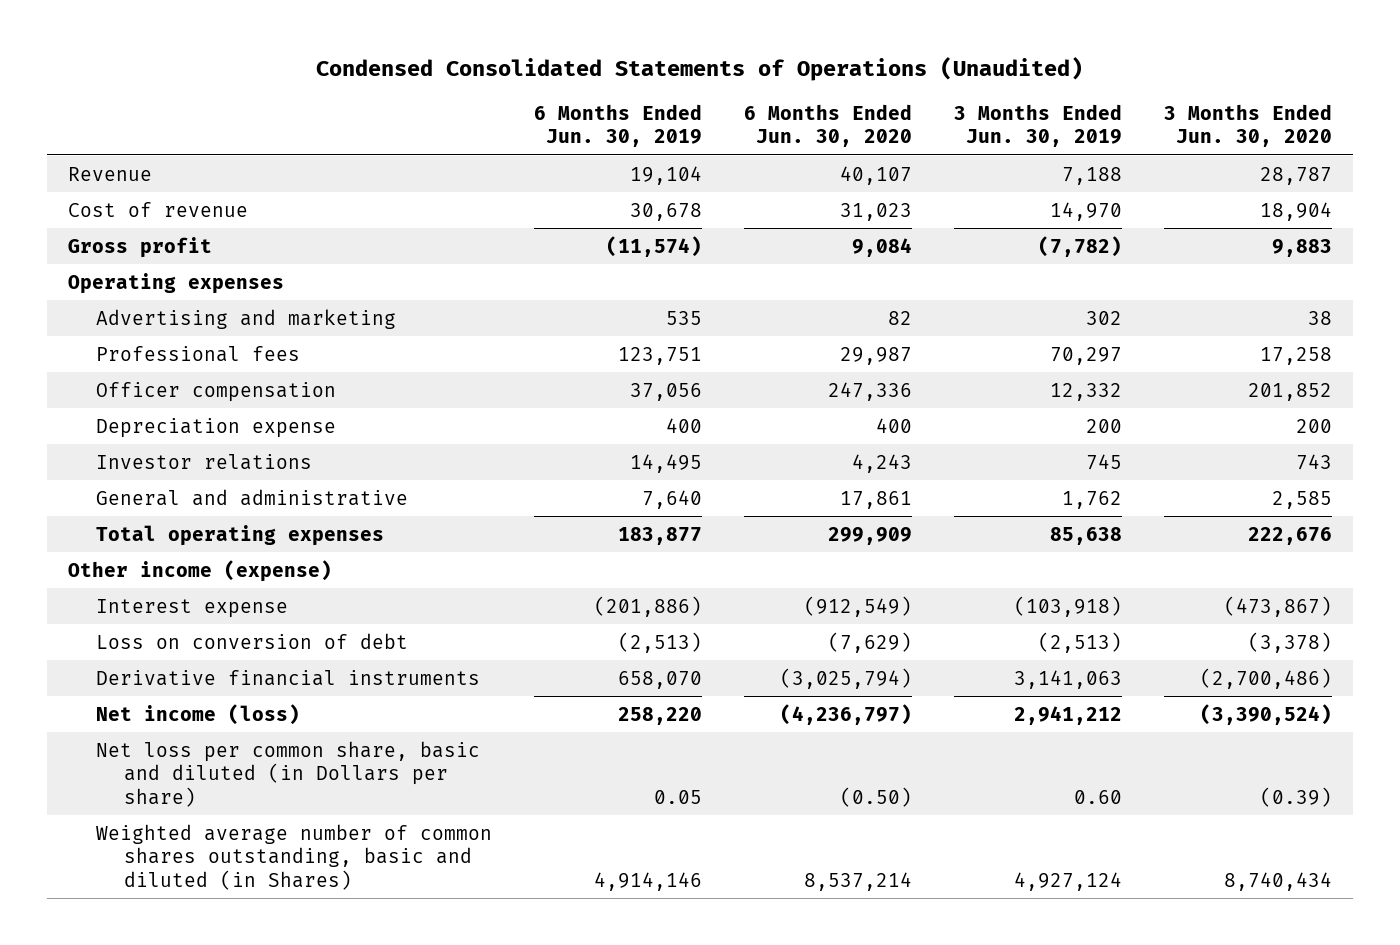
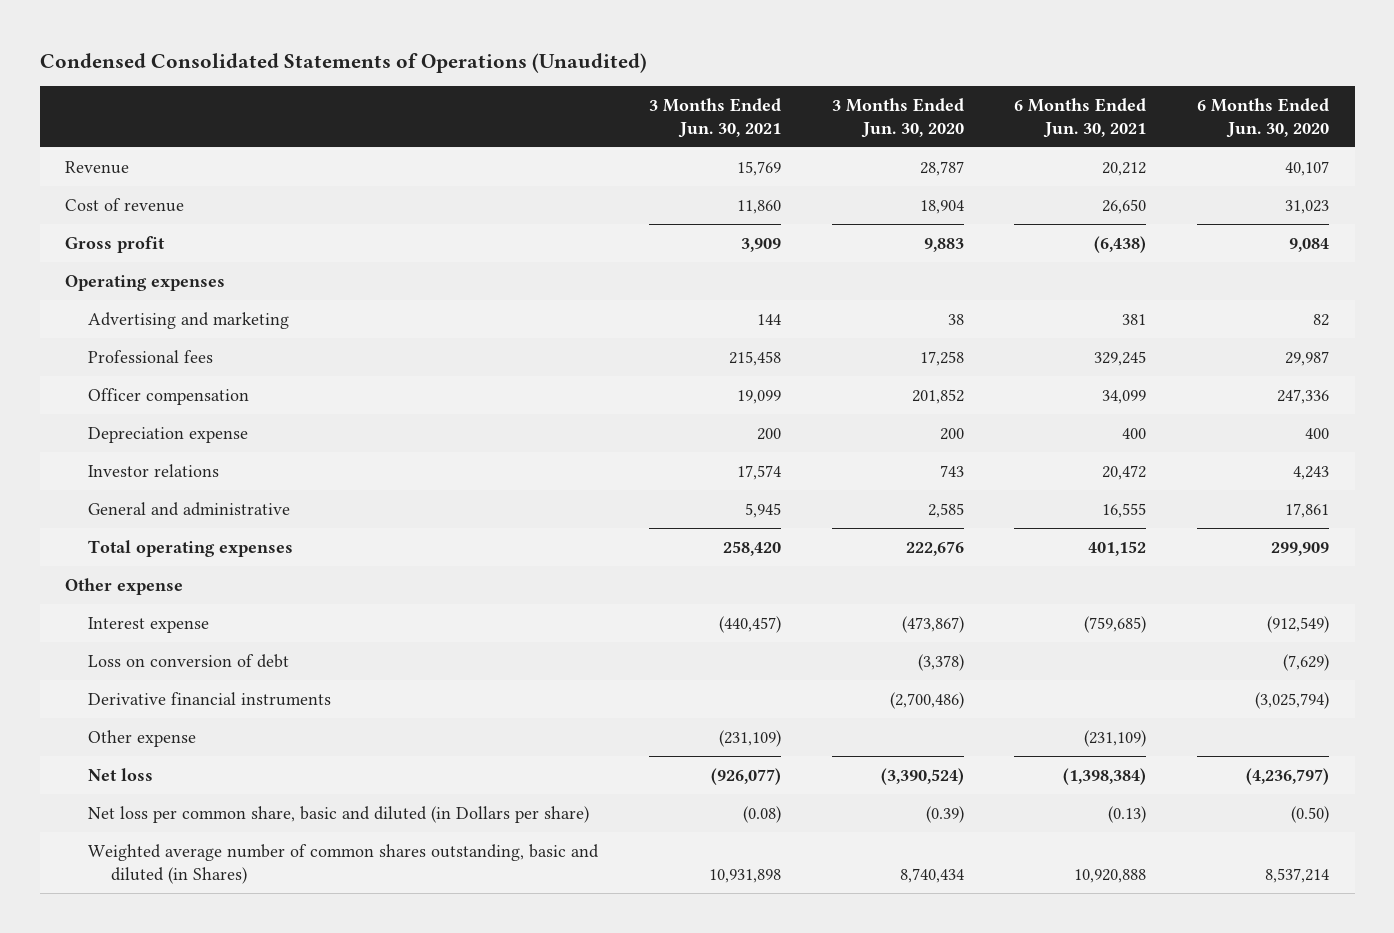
- | 6 Months Ended Jun. 30, 2019 | 6 Months Ended Jun. 30, 2020 | 3 Months Ended Jun. 30, 2019 | 3 Months Ended Jun. 30, 2020
+ | 3 Months Ended Jun. 30, 2021 | 3 Months Ended Jun. 30, 2020 | 6 Months Ended Jun. 30, 2021 | 6 Months Ended Jun. 30, 2020
- Other income (expense)
+ Other expense
- Net income (loss) | 258,220 | (4,236,797) | 2,941,212 | (3,390,524)
+ Other expense | (231,109) | | (231,109) |
+ Net loss | (926,077) | (3,390,524) | (1,398,384) | (4,236,797)

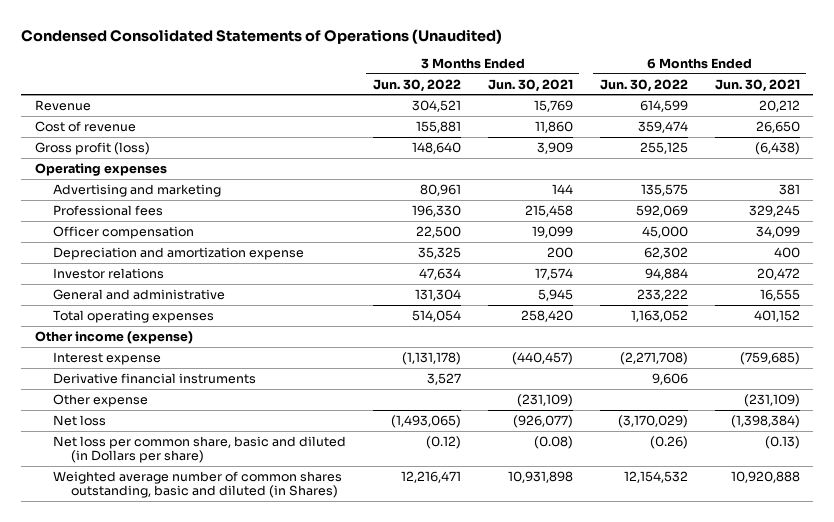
- | 3 Months Ended Jun. 30, 2021 | 3 Months Ended Jun. 30, 2020 | 6 Months Ended Jun. 30, 2021 | 6 Months Ended Jun. 30, 2020
+ | 3 Months Ended Jun. 30, 2022 | 3 Months Ended Jun. 30, 2021 | 6 Months Ended Jun. 30, 2022 | 6 Months Ended Jun. 30, 2021
- Gross profit | 3,909 | 9,883 | (6,438) | 9,084
+ Gross profit (loss) | 148,640 | 3,909 | 255,125 | (6,438)
- Depreciation expense | 200 | 200 | 400 | 400
+ Depreciation and amortization expense | 35,325 | 200 | 62,302 | 400
- Other expense
+ Other income (expense)
- Loss on conversion of debt | | (3,378) | | (7,629)

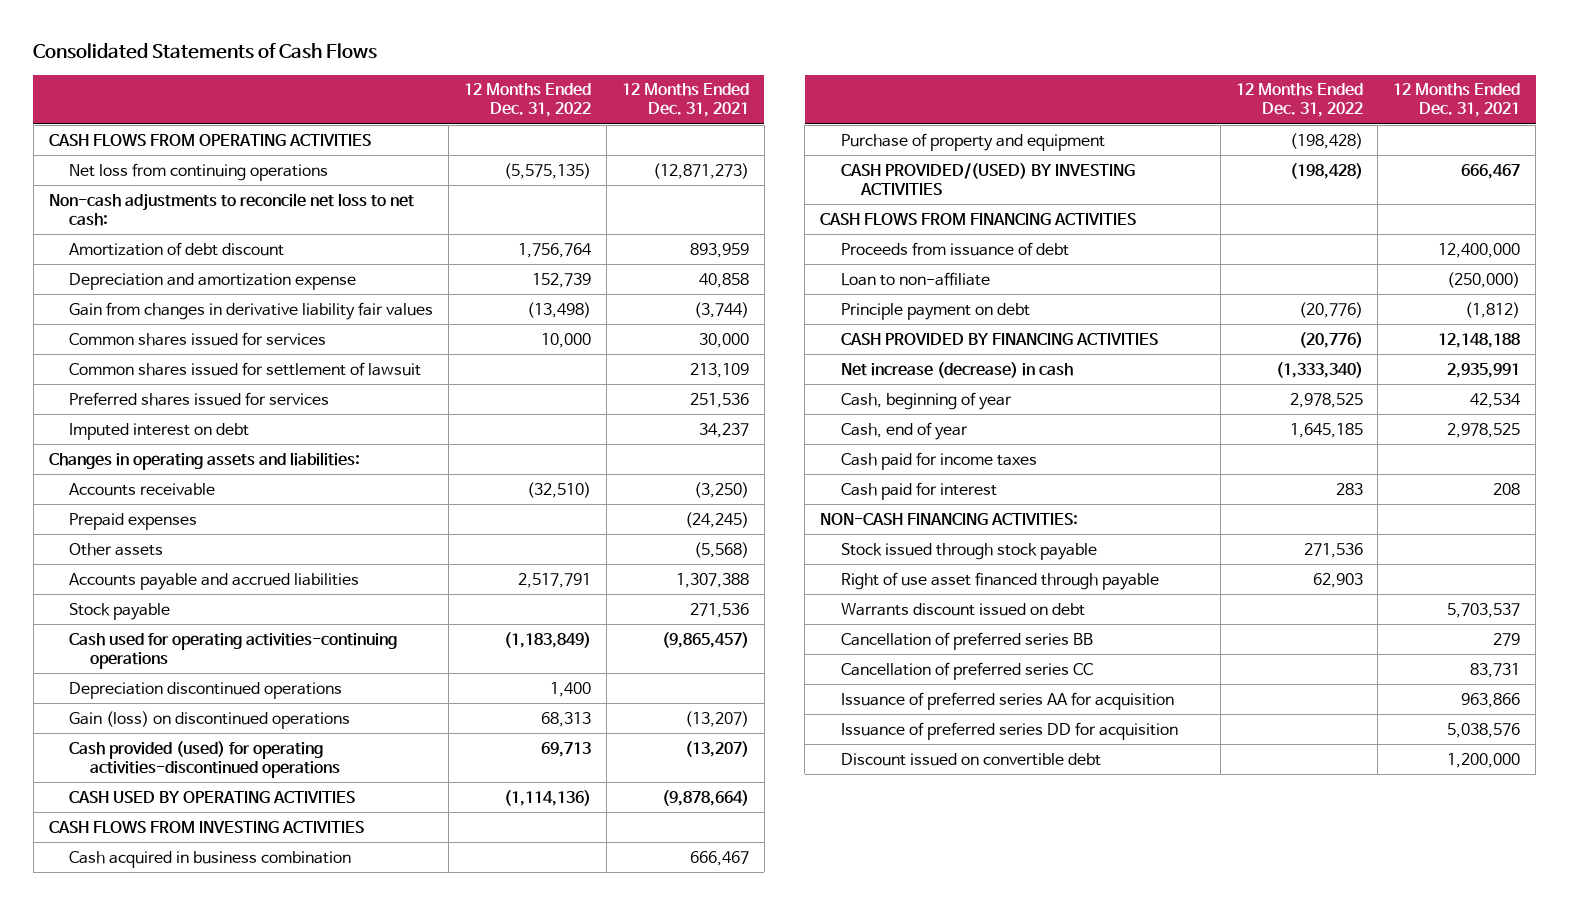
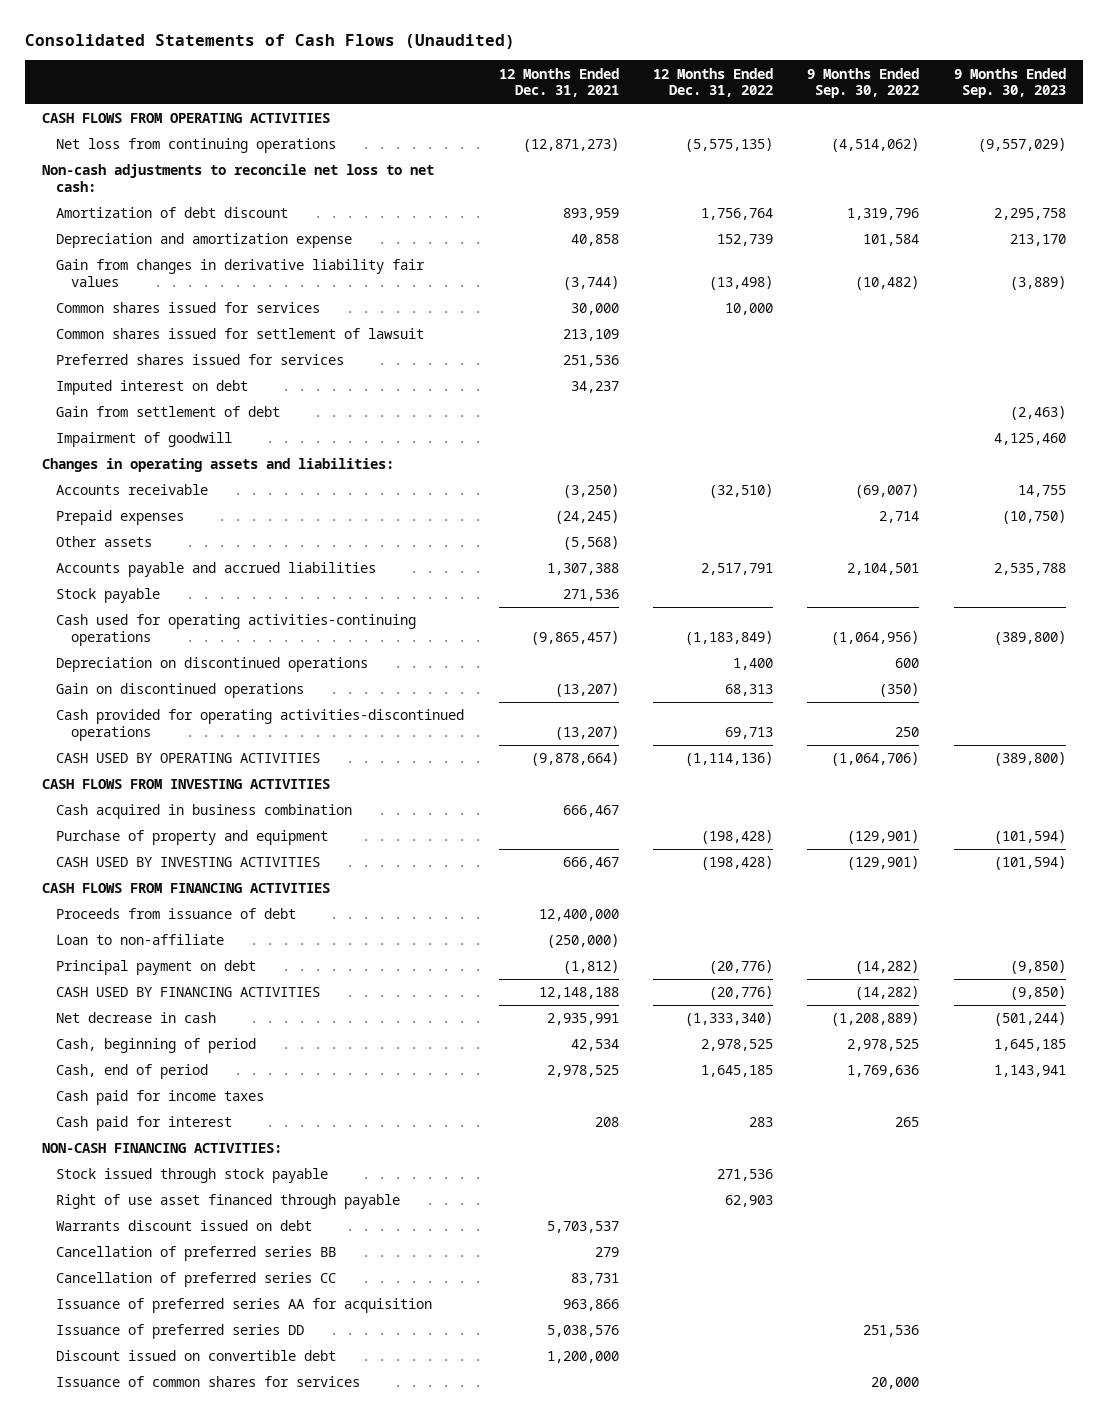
- Consolidated Statements of Cash Flows
+ Consolidated Statements of Cash Flows (Unaudited)
- | 12 Months Ended Dec. 31, 2022 | 12 Months Ended Dec. 31, 2021
+ | 12 Months Ended Dec. 31, 2021 | 12 Months Ended Dec. 31, 2022 | 9 Months Ended Sep. 30, 2022 | 9 Months Ended Sep. 30, 2023
+ Gain from settlement of debt | | | | (2,463)
+ Impairment of goodwill | | | | 4,125,460
- Depreciation discontinued operations | 1,400 |
- Gain (loss) on discontinued operations | 68,313 | (13,207)
- Cash provided (used) for operating activities-discontinued operations | 69,713 | (13,207)
+ Depreciation on discontinued operations | | 1,400 | 600 |
+ Gain on discontinued operations | (13,207) | 68,313 | (350) |
+ Cash provided for operating activities-discontinued operations | (13,207) | 69,713 | 250 |
- CASH PROVIDED/(USED) BY INVESTING ACTIVITIES | (198,428) | 666,467
+ CASH USED BY INVESTING ACTIVITIES | 666,467 | (198,428) | (129,901) | (101,594)
- Principle payment on debt | (20,776) | (1,812)
- CASH PROVIDED BY FINANCING ACTIVITIES | (20,776) | 12,148,188
- Net increase (decrease) in cash | (1,333,340) | 2,935,991
- Cash, beginning of year | 2,978,525 | 42,534
- Cash, end of year | 1,645,185 | 2,978,525
+ Principal payment on debt | (1,812) | (20,776) | (14,282) | (9,850)
+ CASH USED BY FINANCING ACTIVITIES | 12,148,188 | (20,776) | (14,282) | (9,850)
+ Net decrease in cash | 2,935,991 | (1,333,340) | (1,208,889) | (501,244)
+ Cash, beginning of period | 42,534 | 2,978,525 | 2,978,525 | 1,645,185
+ Cash, end of period | 2,978,525 | 1,645,185 | 1,769,636 | 1,143,941
- Issuance of preferred series DD for acquisition | | 5,038,576
+ Issuance of preferred series DD | 5,038,576 | | 251,536 |
+ Issuance of common shares for services | | | 20,000 |

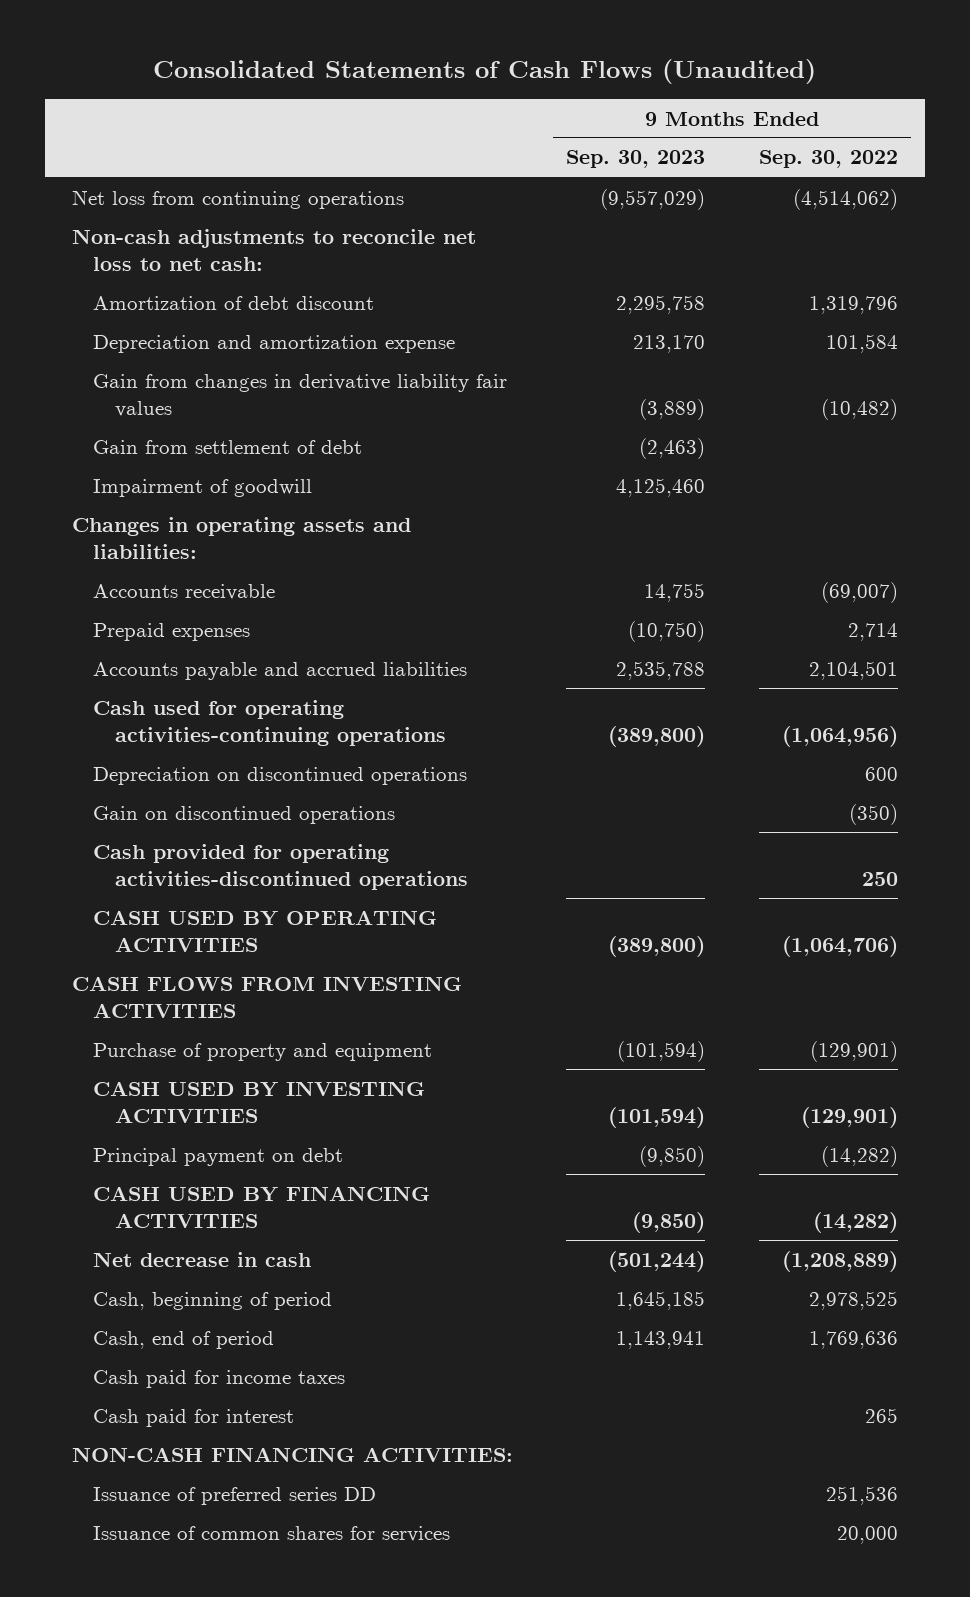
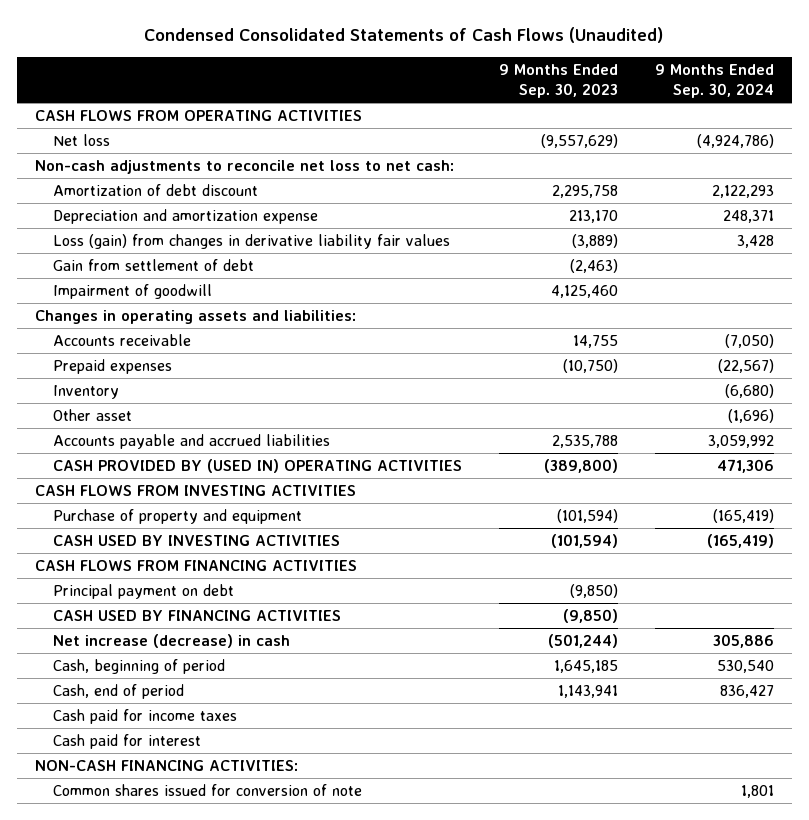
- Consolidated Statements of Cash Flows (Unaudited)
+ Condensed Consolidated Statements of Cash Flows (Unaudited)
- | 9 Months Ended Sep. 30, 2023 | 9 Months Ended Sep. 30, 2022
+ | 9 Months Ended Sep. 30, 2023 | 9 Months Ended Sep. 30, 2024
- Net loss from continuing operations | (9,557,029) | (4,514,062)
+ CASH FLOWS FROM OPERATING ACTIVITIES
+ Net loss | (9,557,629) | (4,924,786)
- Gain from changes in derivative liability fair values | (3,889) | (10,482)
+ Loss (gain) from changes in derivative liability fair values | (3,889) | 3,428
+ Inventory | | (6,680)
+ Other asset | | (1,696)
- Cash used for operating activities-continuing operations | (389,800) | (1,064,956)
- Depreciation on discontinued operations | | 600
- Gain on discontinued operations | | (350)
- Cash provided for operating activities-discontinued operations | | 250
- CASH USED BY OPERATING ACTIVITIES | (389,800) | (1,064,706)
+ CASH PROVIDED BY (USED IN) OPERATING ACTIVITIES | (389,800) | 471,306
+ CASH FLOWS FROM FINANCING ACTIVITIES
- Net decrease in cash | (501,244) | (1,208,889)
+ Net increase (decrease) in cash | (501,244) | 305,886
- Issuance of preferred series DD | | 251,536
- Issuance of common shares for services | | 20,000
+ Common shares issued for conversion of note | | 1,801

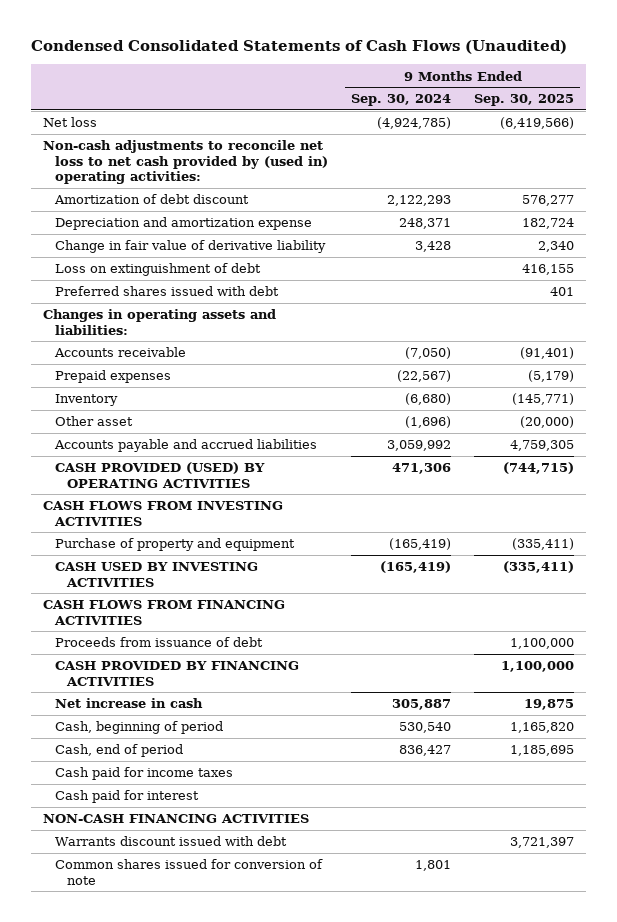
- | 9 Months Ended Sep. 30, 2023 | 9 Months Ended Sep. 30, 2024
+ | 9 Months Ended Sep. 30, 2024 | 9 Months Ended Sep. 30, 2025
- CASH FLOWS FROM OPERATING ACTIVITIES
- Net loss | (9,557,629) | (4,924,786)
- Non-cash adjustments to reconcile net loss to net cash:
+ Net loss | (4,924,785) | (6,419,566)
+ Non-cash adjustments to reconcile net loss to net cash provided by (used in) operating activities:
- Loss (gain) from changes in derivative liability fair values | (3,889) | 3,428
- Gain from settlement of debt | (2,463) |
- Impairment of goodwill | 4,125,460 |
+ Change in fair value of derivative liability | 3,428 | 2,340
+ Loss on extinguishment of debt | | 416,155
+ Preferred shares issued with debt | | 401
- CASH PROVIDED BY (USED IN) OPERATING ACTIVITIES | (389,800) | 471,306
+ CASH PROVIDED (USED) BY OPERATING ACTIVITIES | 471,306 | (744,715)
- Principal payment on debt | (9,850) |
- CASH USED BY FINANCING ACTIVITIES | (9,850) |
- Net increase (decrease) in cash | (501,244) | 305,886
+ Proceeds from issuance of debt | | 1,100,000
+ CASH PROVIDED BY FINANCING ACTIVITIES | | 1,100,000
+ Net increase in cash | 305,887 | 19,875
- NON-CASH FINANCING ACTIVITIES:
+ NON-CASH FINANCING ACTIVITIES
+ Warrants discount issued with debt | | 3,721,397

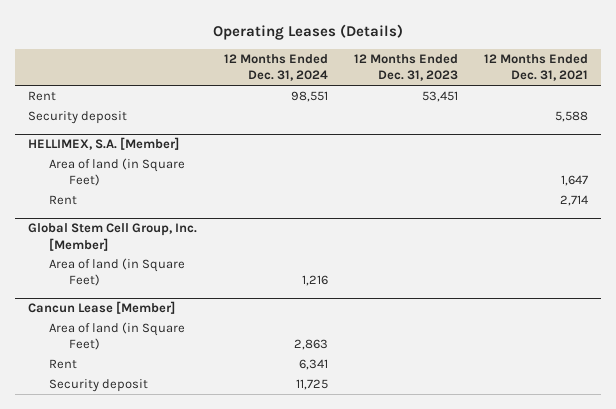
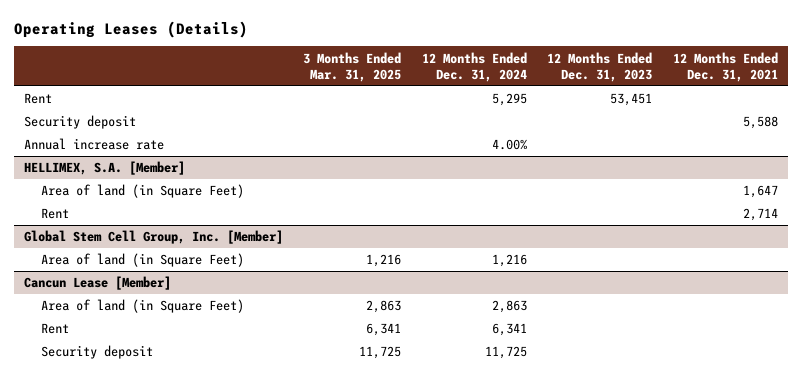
- | 12 Months Ended Dec. 31, 2024 | 12 Months Ended Dec. 31, 2023 | 12 Months Ended Dec. 31, 2021
+ | 3 Months Ended Mar. 31, 2025 | 12 Months Ended Dec. 31, 2024 | 12 Months Ended Dec. 31, 2023 | 12 Months Ended Dec. 31, 2021
- Rent | 98,551 | 53,451 |
+ Rent | | 5,295 | 53,451 |
+ Annual increase rate | | 4.00% | |

